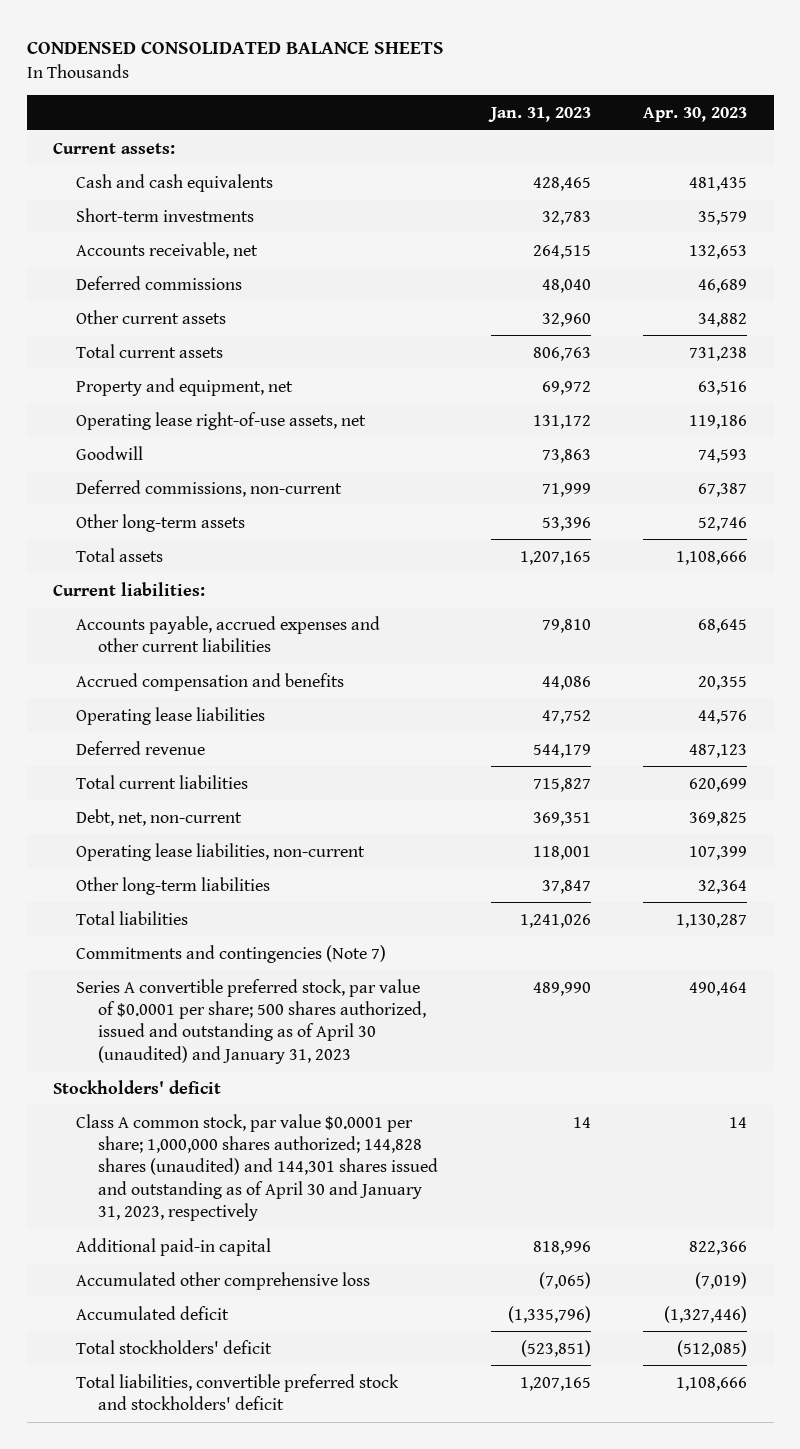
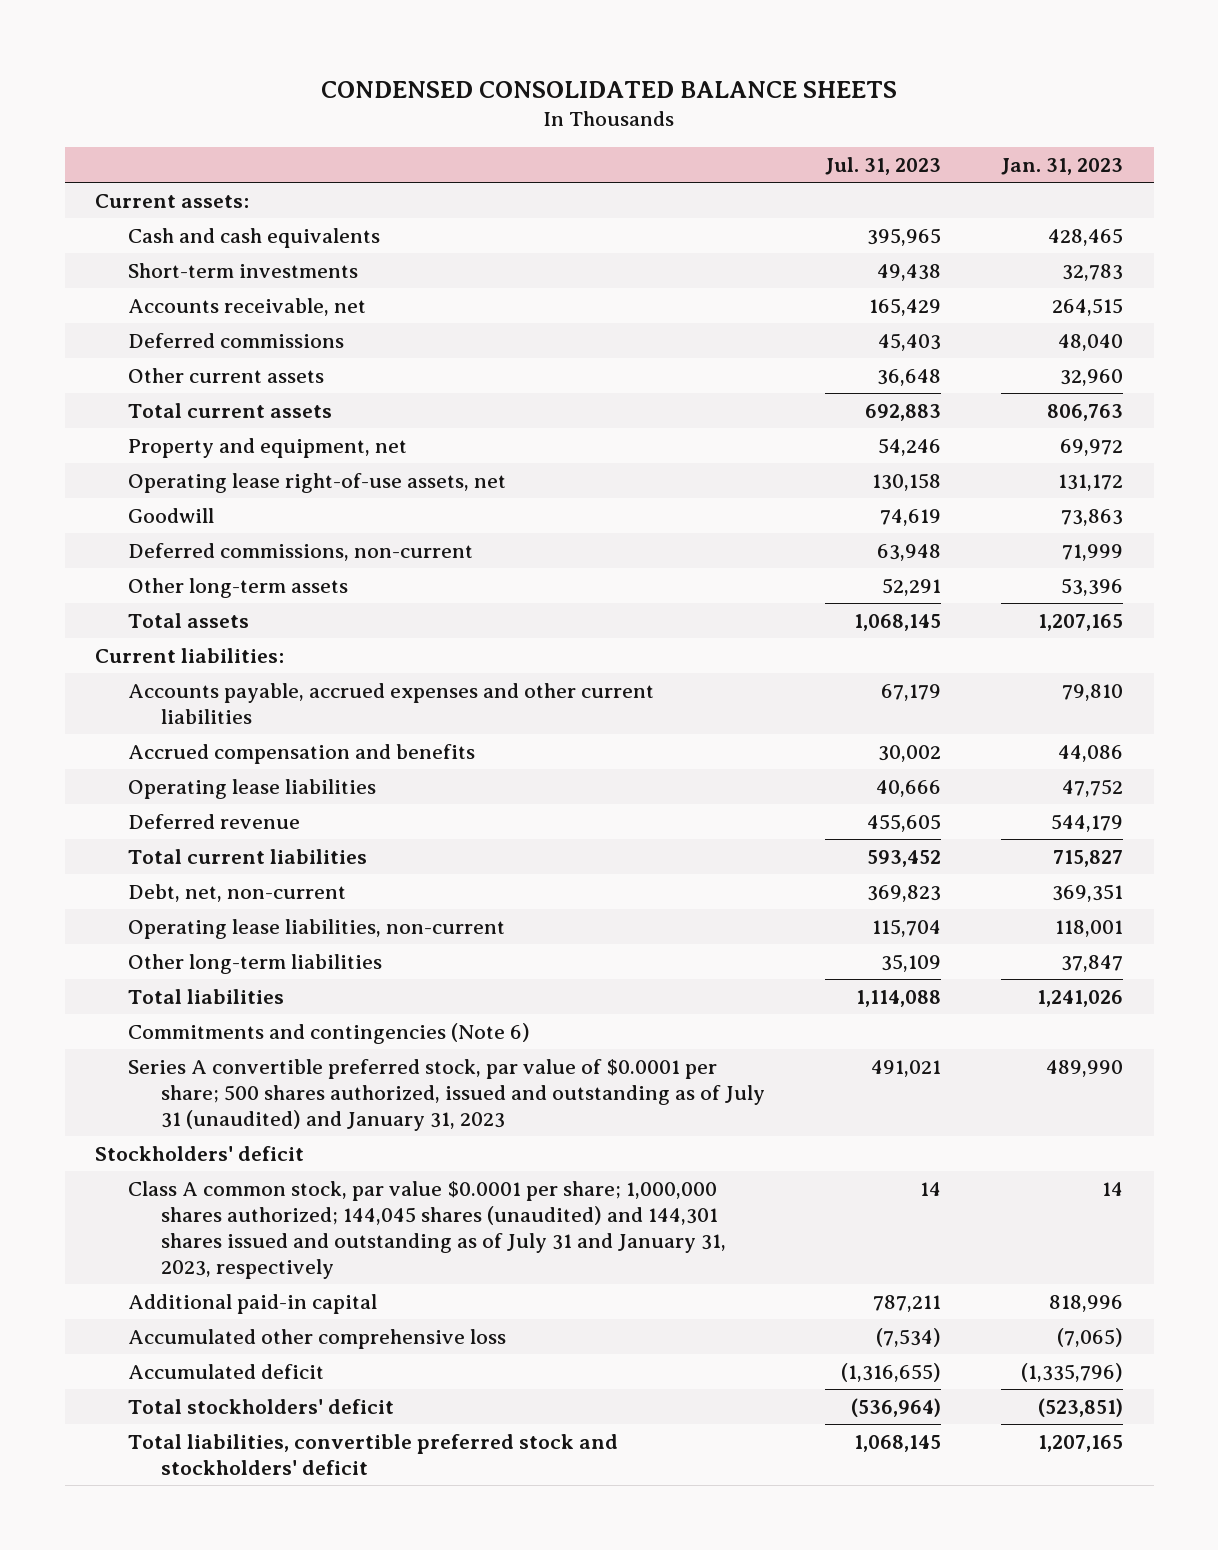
- | Jan. 31, 2023 | Apr. 30, 2023
+ | Jul. 31, 2023 | Jan. 31, 2023
- Commitments and contingencies (Note 7)
- Series A convertible preferred stock, par value of $0.0001 per share; 500 shares authorized, issued and outstanding as of April 30 (unaudited) and January 31, 2023 | 489,990 | 490,464
+ Commitments and contingencies (Note 6)
+ Series A convertible preferred stock, par value of $0.0001 per share; 500 shares authorized, issued and outstanding as of July 31 (unaudited) and January 31, 2023 | 491,021 | 489,990
- Class A common stock, par value $0.0001 per share; 1,000,000 shares authorized; 144,828 shares (unaudited) and 144,301 shares issued and outstanding as of April 30 and January 31, 2023, respectively | 14 | 14
+ Class A common stock, par value $0.0001 per share; 1,000,000 shares authorized; 144,045 shares (unaudited) and 144,301 shares issued and outstanding as of July 31 and January 31, 2023, respectively | 14 | 14

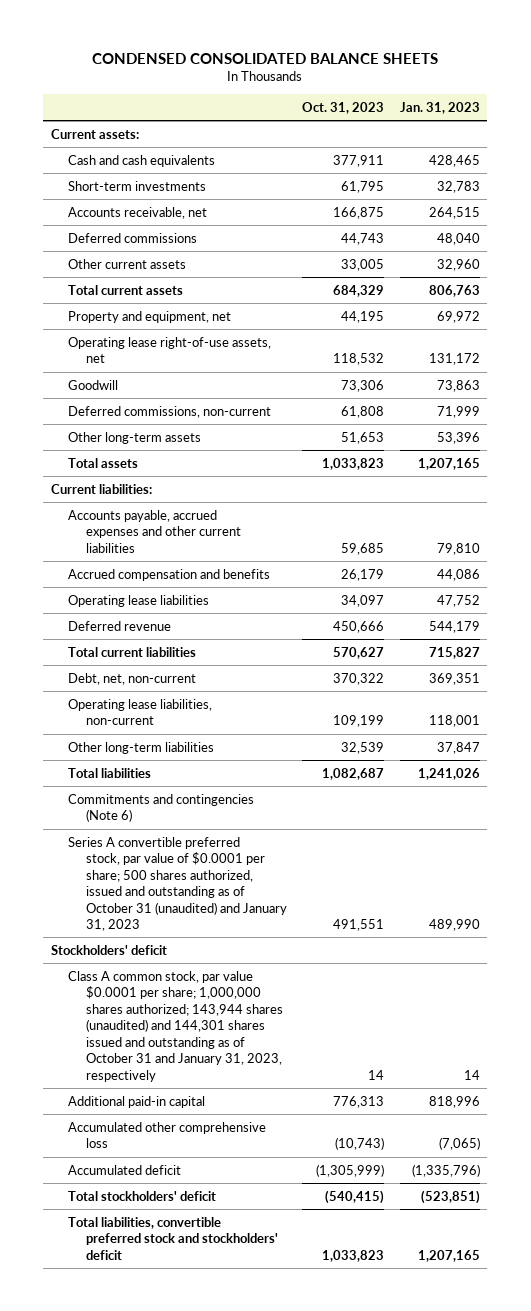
- | Jul. 31, 2023 | Jan. 31, 2023
+ | Oct. 31, 2023 | Jan. 31, 2023
- Series A convertible preferred stock, par value of $0.0001 per share; 500 shares authorized, issued and outstanding as of July 31 (unaudited) and January 31, 2023 | 491,021 | 489,990
+ Series A convertible preferred stock, par value of $0.0001 per share; 500 shares authorized, issued and outstanding as of October 31 (unaudited) and January 31, 2023 | 491,551 | 489,990
- Class A common stock, par value $0.0001 per share; 1,000,000 shares authorized; 144,045 shares (unaudited) and 144,301 shares issued and outstanding as of July 31 and January 31, 2023, respectively | 14 | 14
+ Class A common stock, par value $0.0001 per share; 1,000,000 shares authorized; 143,944 shares (unaudited) and 144,301 shares issued and outstanding as of October 31 and January 31, 2023, respectively | 14 | 14

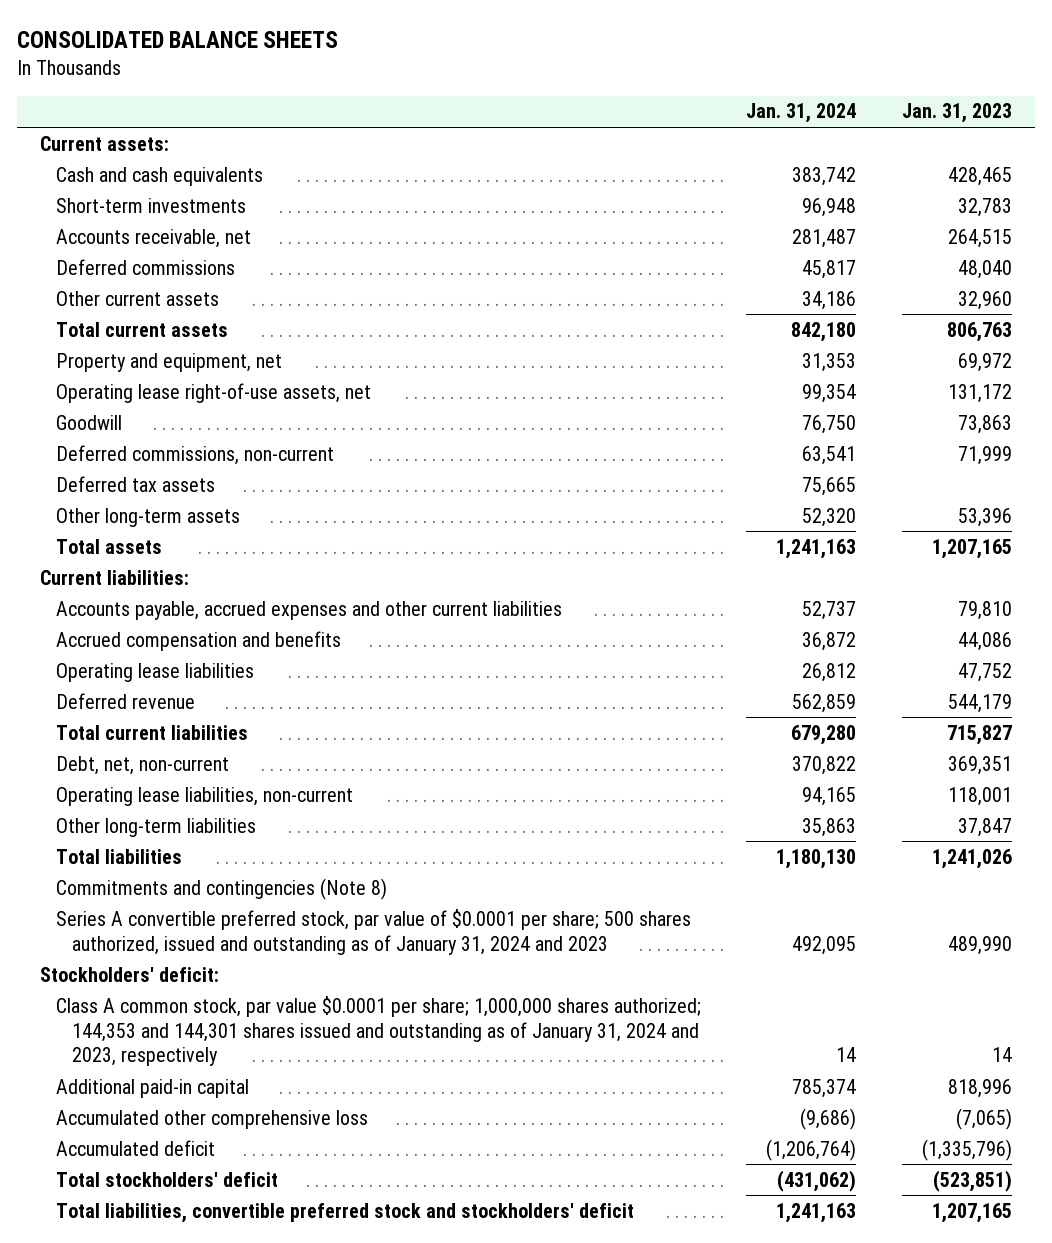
- CONDENSED CONSOLIDATED BALANCE SHEETS
+ CONSOLIDATED BALANCE SHEETS
- | Oct. 31, 2023 | Jan. 31, 2023
+ | Jan. 31, 2024 | Jan. 31, 2023
+ Deferred tax assets | 75,665 |
- Commitments and contingencies (Note 6)
- Series A convertible preferred stock, par value of $0.0001 per share; 500 shares authorized, issued and outstanding as of October 31 (unaudited) and January 31, 2023 | 491,551 | 489,990
- Stockholders' deficit
- Class A common stock, par value $0.0001 per share; 1,000,000 shares authorized; 143,944 shares (unaudited) and 144,301 shares issued and outstanding as of October 31 and January 31, 2023, respectively | 14 | 14
+ Commitments and contingencies (Note 8)
+ Series A convertible preferred stock, par value of $0.0001 per share; 500 shares authorized, issued and outstanding as of January 31, 2024 and 2023 | 492,095 | 489,990
+ Stockholders' deficit:
+ Class A common stock, par value $0.0001 per share; 1,000,000 shares authorized; 144,353 and 144,301 shares issued and outstanding as of January 31, 2024 and 2023, respectively | 14 | 14

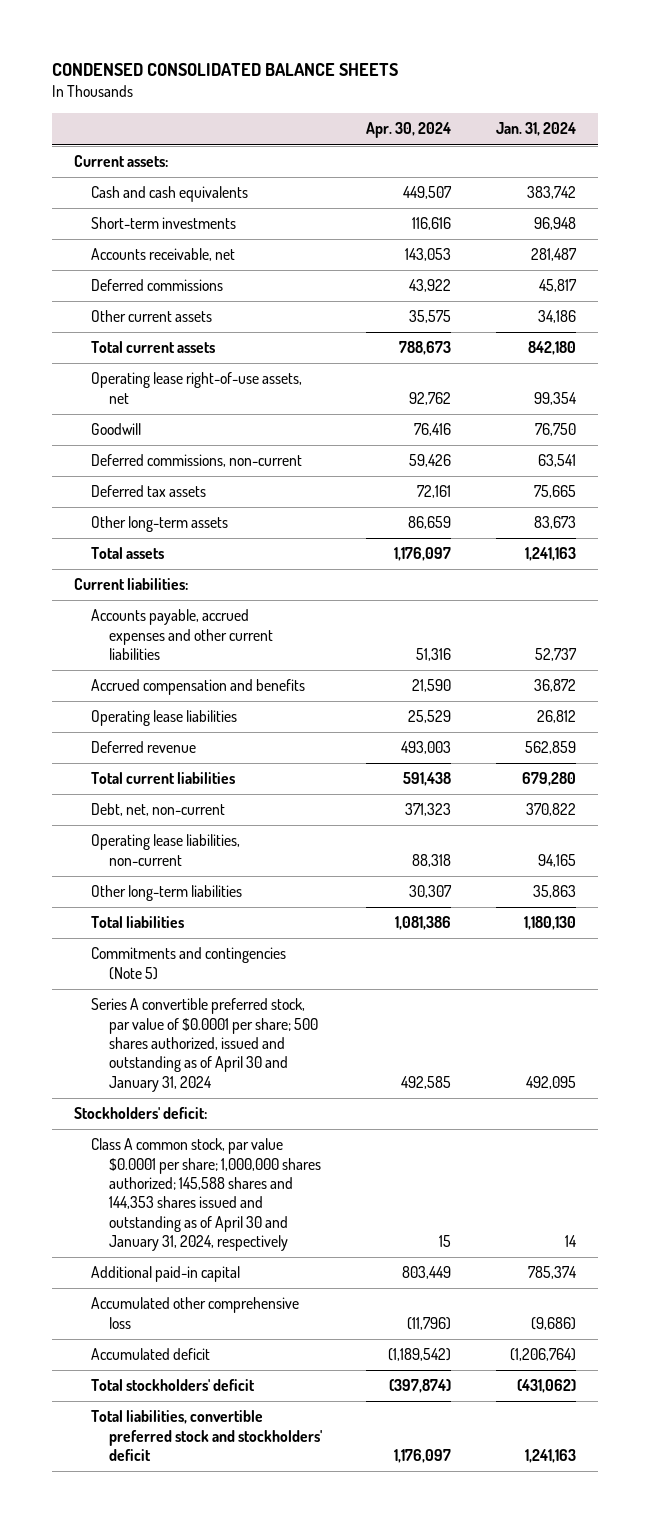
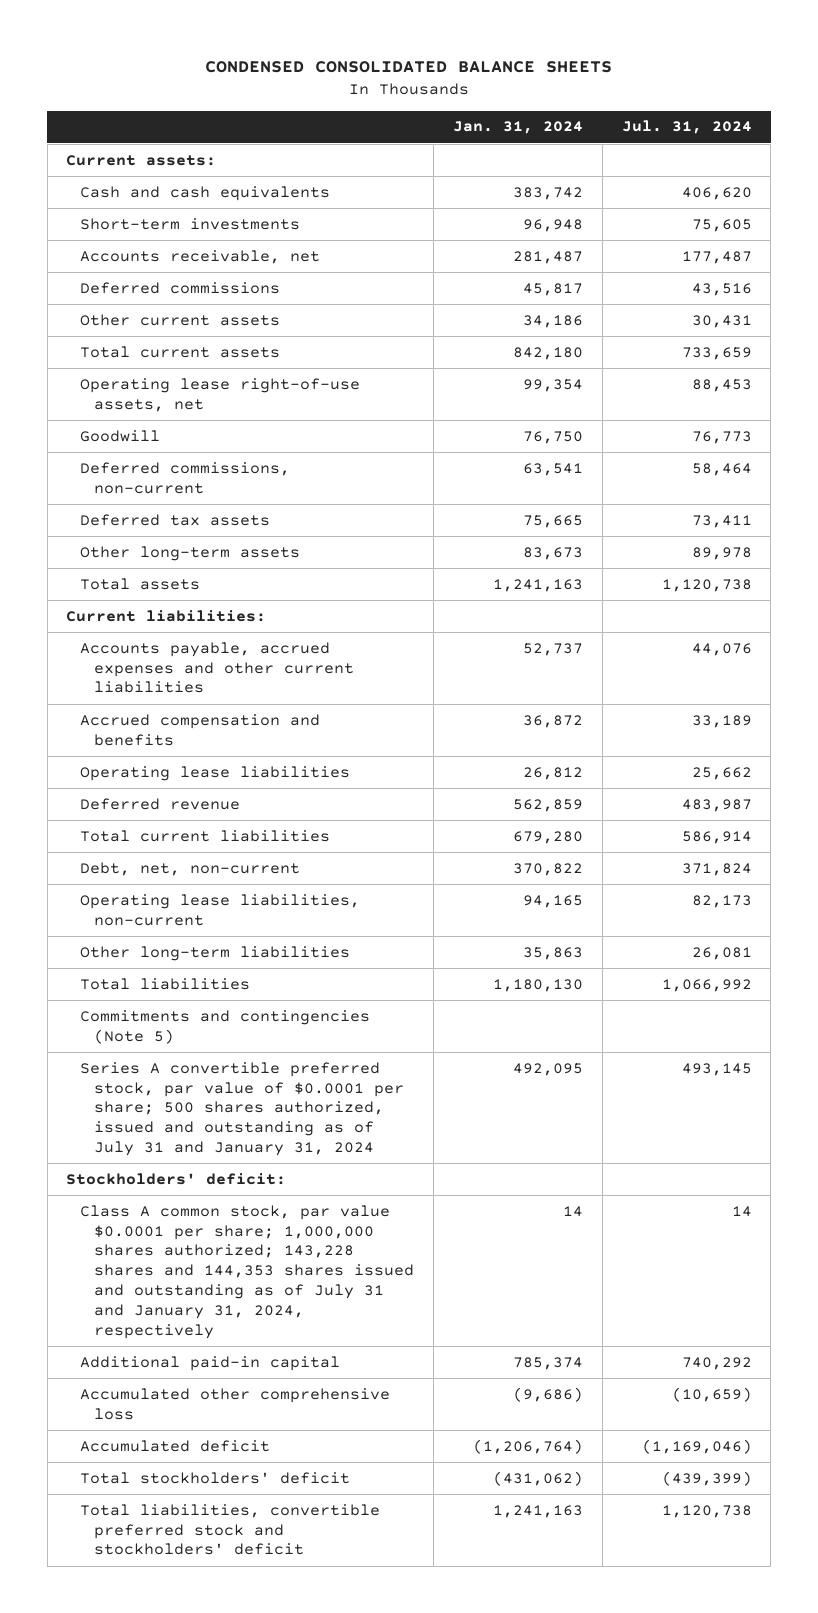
- | Apr. 30, 2024 | Jan. 31, 2024
+ | Jan. 31, 2024 | Jul. 31, 2024
- Series A convertible preferred stock, par value of $0.0001 per share; 500 shares authorized, issued and outstanding as of April 30 and January 31, 2024 | 492,585 | 492,095
+ Series A convertible preferred stock, par value of $0.0001 per share; 500 shares authorized, issued and outstanding as of July 31 and January 31, 2024 | 492,095 | 493,145
- Class A common stock, par value $0.0001 per share; 1,000,000 shares authorized; 145,588 shares and 144,353 shares issued and outstanding as of April 30 and January 31, 2024, respectively | 15 | 14
+ Class A common stock, par value $0.0001 per share; 1,000,000 shares authorized; 143,228 shares and 144,353 shares issued and outstanding as of July 31 and January 31, 2024, respectively | 14 | 14

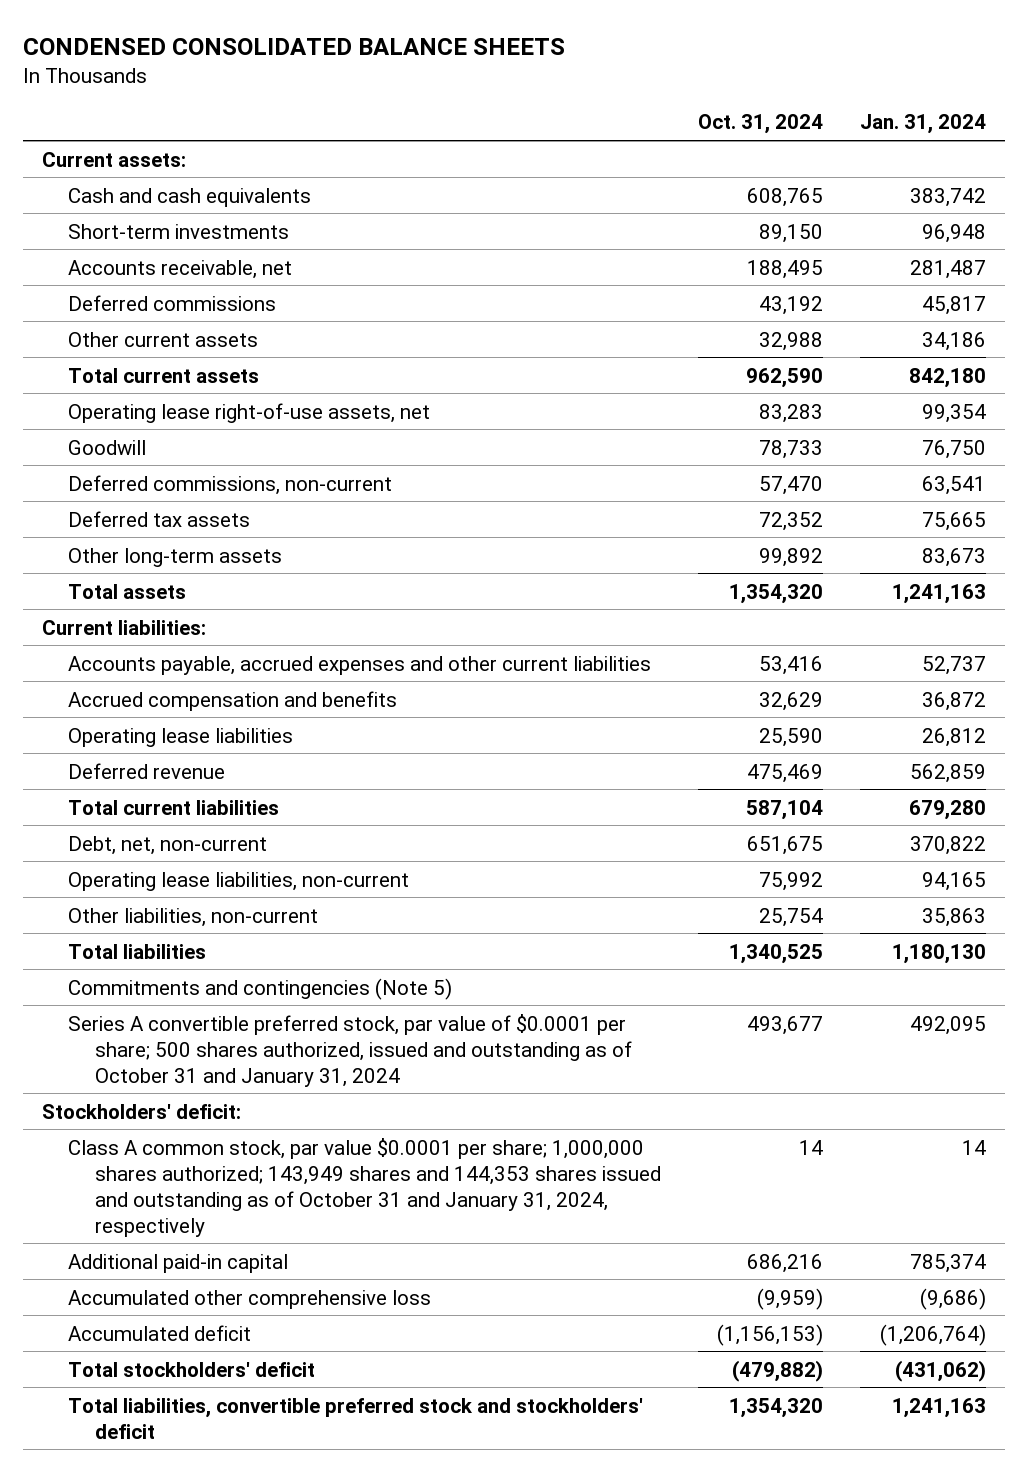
- | Jan. 31, 2024 | Jul. 31, 2024
+ | Oct. 31, 2024 | Jan. 31, 2024
- Other long-term liabilities | 35,863 | 26,081
+ Other liabilities, non-current | 25,754 | 35,863
- Series A convertible preferred stock, par value of $0.0001 per share; 500 shares authorized, issued and outstanding as of July 31 and January 31, 2024 | 492,095 | 493,145
+ Series A convertible preferred stock, par value of $0.0001 per share; 500 shares authorized, issued and outstanding as of October 31 and January 31, 2024 | 493,677 | 492,095
- Class A common stock, par value $0.0001 per share; 1,000,000 shares authorized; 143,228 shares and 144,353 shares issued and outstanding as of July 31 and January 31, 2024, respectively | 14 | 14
+ Class A common stock, par value $0.0001 per share; 1,000,000 shares authorized; 143,949 shares and 144,353 shares issued and outstanding as of October 31 and January 31, 2024, respectively | 14 | 14

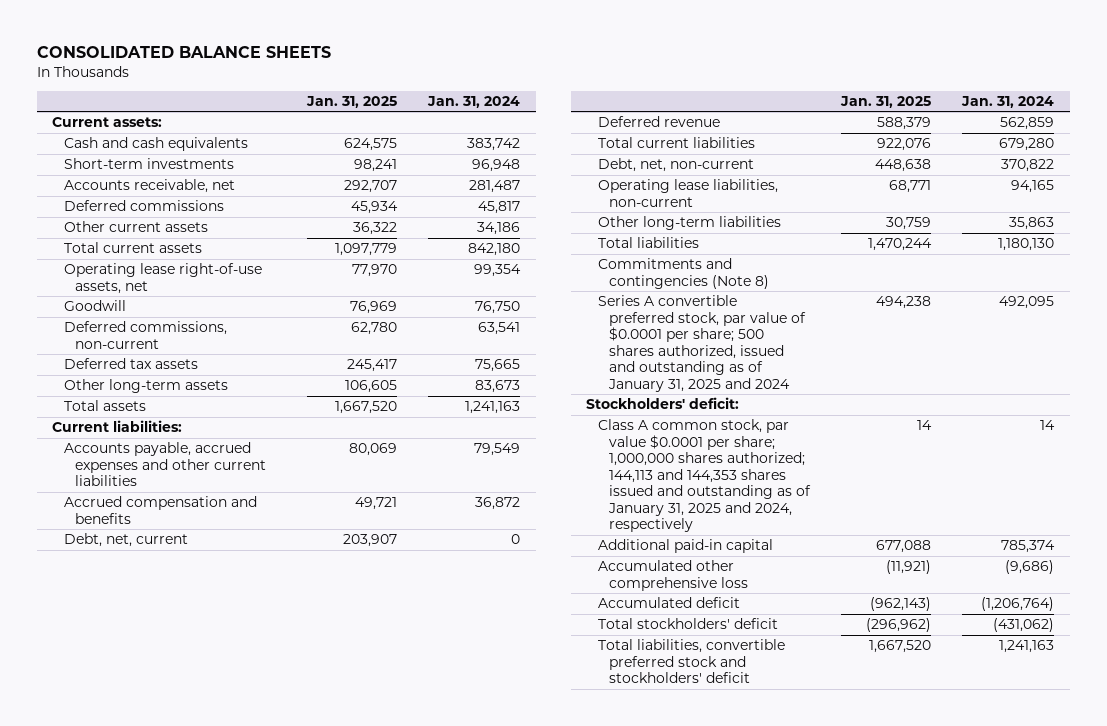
- CONDENSED CONSOLIDATED BALANCE SHEETS
+ CONSOLIDATED BALANCE SHEETS
- | Oct. 31, 2024 | Jan. 31, 2024
+ | Jan. 31, 2025 | Jan. 31, 2024
- Accounts payable, accrued expenses and other current liabilities | 53,416 | 52,737
+ Accounts payable, accrued expenses and other current liabilities | 80,069 | 79,549
- Operating lease liabilities | 25,590 | 26,812
+ Debt, net, current | 203,907 | 0
- Other liabilities, non-current | 25,754 | 35,863
+ Other long-term liabilities | 30,759 | 35,863
- Commitments and contingencies (Note 5)
- Series A convertible preferred stock, par value of $0.0001 per share; 500 shares authorized, issued and outstanding as of October 31 and January 31, 2024 | 493,677 | 492,095
+ Commitments and contingencies (Note 8)
+ Series A convertible preferred stock, par value of $0.0001 per share; 500 shares authorized, issued and outstanding as of January 31, 2025 and 2024 | 494,238 | 492,095
- Class A common stock, par value $0.0001 per share; 1,000,000 shares authorized; 143,949 shares and 144,353 shares issued and outstanding as of October 31 and January 31, 2024, respectively | 14 | 14
+ Class A common stock, par value $0.0001 per share; 1,000,000 shares authorized; 144,113 and 144,353 shares issued and outstanding as of January 31, 2025 and 2024, respectively | 14 | 14

